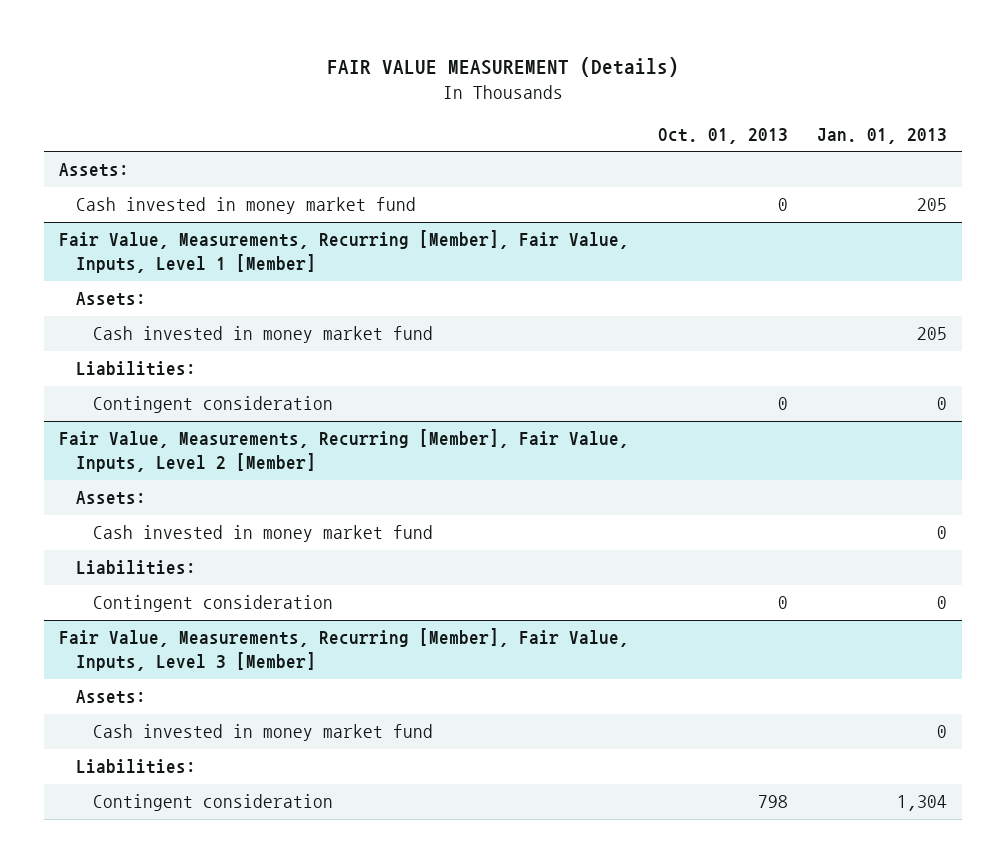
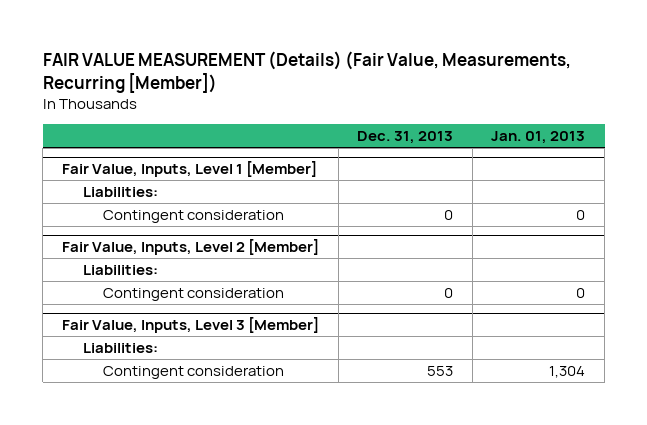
- FAIR VALUE MEASUREMENT (Details)
+ FAIR VALUE MEASUREMENT (Details) (Fair Value, Measurements, Recurring [Member])
- | Oct. 01, 2013 | Jan. 01, 2013
+ | Dec. 31, 2013 | Jan. 01, 2013
- Assets:
- Cash invested in money market fund | 0 | 205
- Fair Value, Measurements, Recurring [Member], Fair Value, Inputs, Level 1 [Member]
- Assets:
- Cash invested in money market fund | | 205
+ Fair Value, Inputs, Level 1 [Member]
- Fair Value, Measurements, Recurring [Member], Fair Value, Inputs, Level 2 [Member]
- Assets:
- Cash invested in money market fund | | 0
+ Fair Value, Inputs, Level 2 [Member]
- Fair Value, Measurements, Recurring [Member], Fair Value, Inputs, Level 3 [Member]
- Assets:
- Cash invested in money market fund | | 0
+ Fair Value, Inputs, Level 3 [Member]

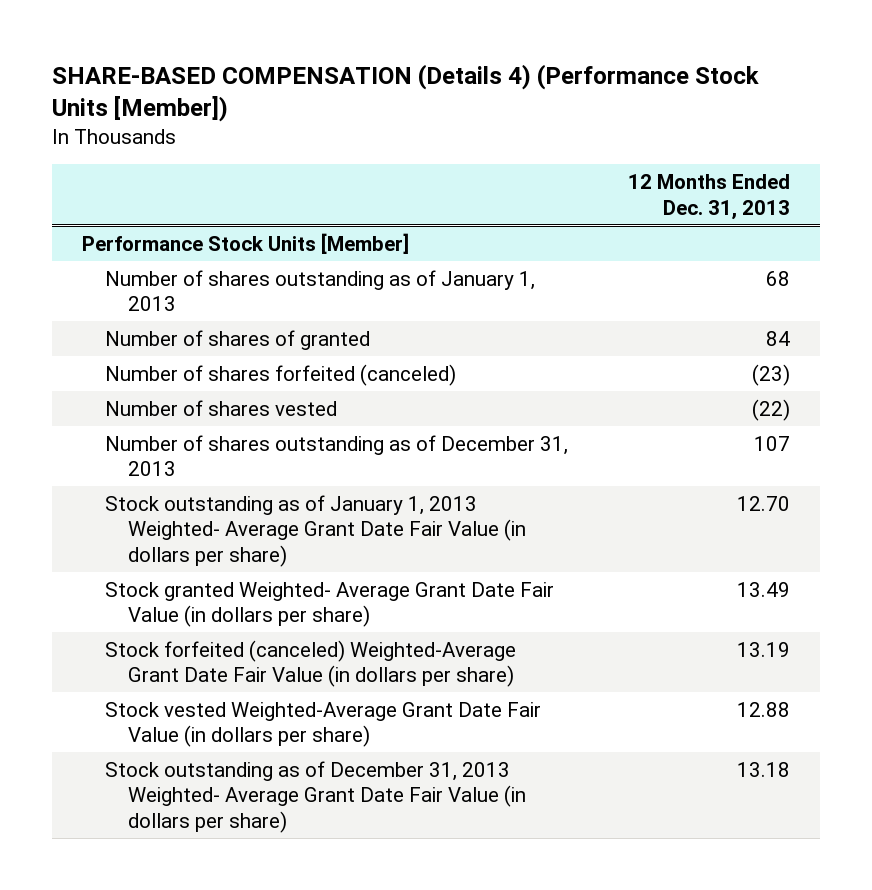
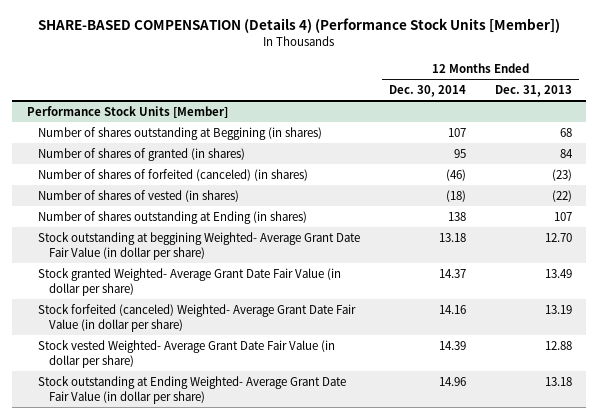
- | 12 Months Ended Dec. 31, 2013
+ | 12 Months Ended Dec. 30, 2014 | 12 Months Ended Dec. 31, 2013
@ Performance Stock Units [Member]
- Number of shares outstanding as of January 1, 2013 | 68
- Number of shares of granted | 84
- Number of shares forfeited (canceled) | (23)
- Number of shares vested | (22)
- Number of shares outstanding as of December 31, 2013 | 107
- Stock outstanding as of January 1, 2013 Weighted- Average Grant Date Fair Value (in dollars per share) | 12.70
- Stock granted Weighted- Average Grant Date Fair Value (in dollars per share) | 13.49
- Stock forfeited (canceled) Weighted-Average Grant Date Fair Value (in dollars per share) | 13.19
- Stock vested Weighted-Average Grant Date Fair Value (in dollars per share) | 12.88
- Stock outstanding as of December 31, 2013 Weighted- Average Grant Date Fair Value (in dollars per share) | 13.18
+ Number of shares outstanding at Beggining (in shares) | 107 | 68
+ Number of shares of granted (in shares) | 95 | 84
+ Number of shares of forfeited (canceled) (in shares) | (46) | (23)
+ Number of shares of vested (in shares) | (18) | (22)
+ Number of shares outstanding at Ending (in shares) | 138 | 107
+ Stock outstanding at beggining Weighted- Average Grant Date Fair Value (in dollar per share) | 13.18 | 12.70
+ Stock granted Weighted- Average Grant Date Fair Value (in dollar per share) | 14.37 | 13.49
+ Stock forfeited (canceled) Weighted- Average Grant Date Fair Value (in dollar per share) | 14.16 | 13.19
+ Stock vested Weighted- Average Grant Date Fair Value (in dollar per share) | 14.39 | 12.88
+ Stock outstanding at Ending Weighted- Average Grant Date Fair Value (in dollar per share) | 14.96 | 13.18

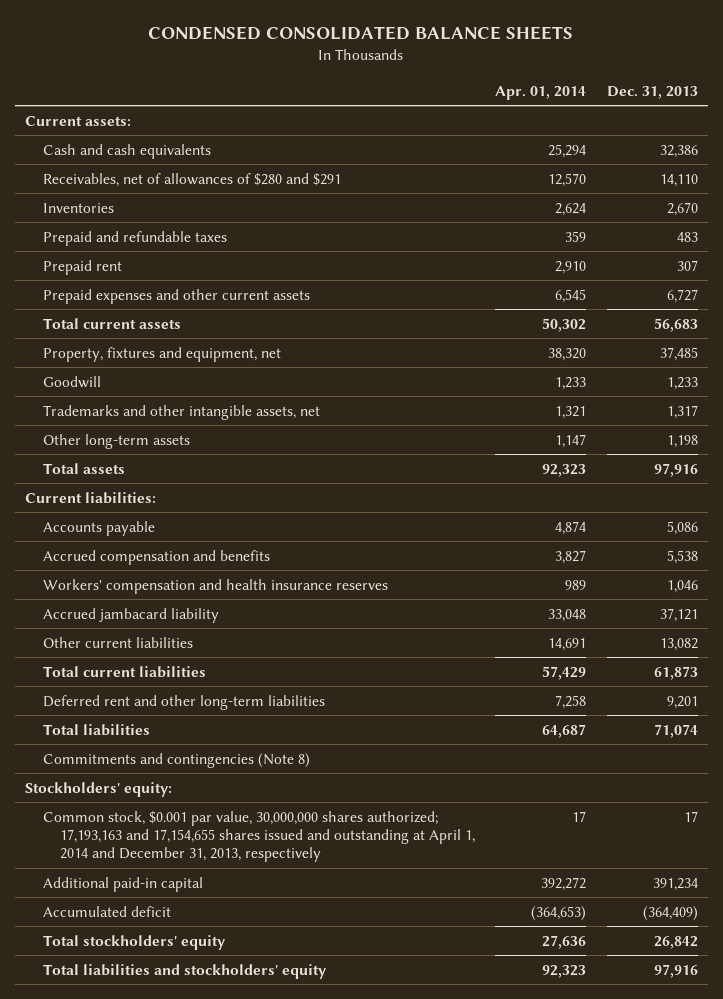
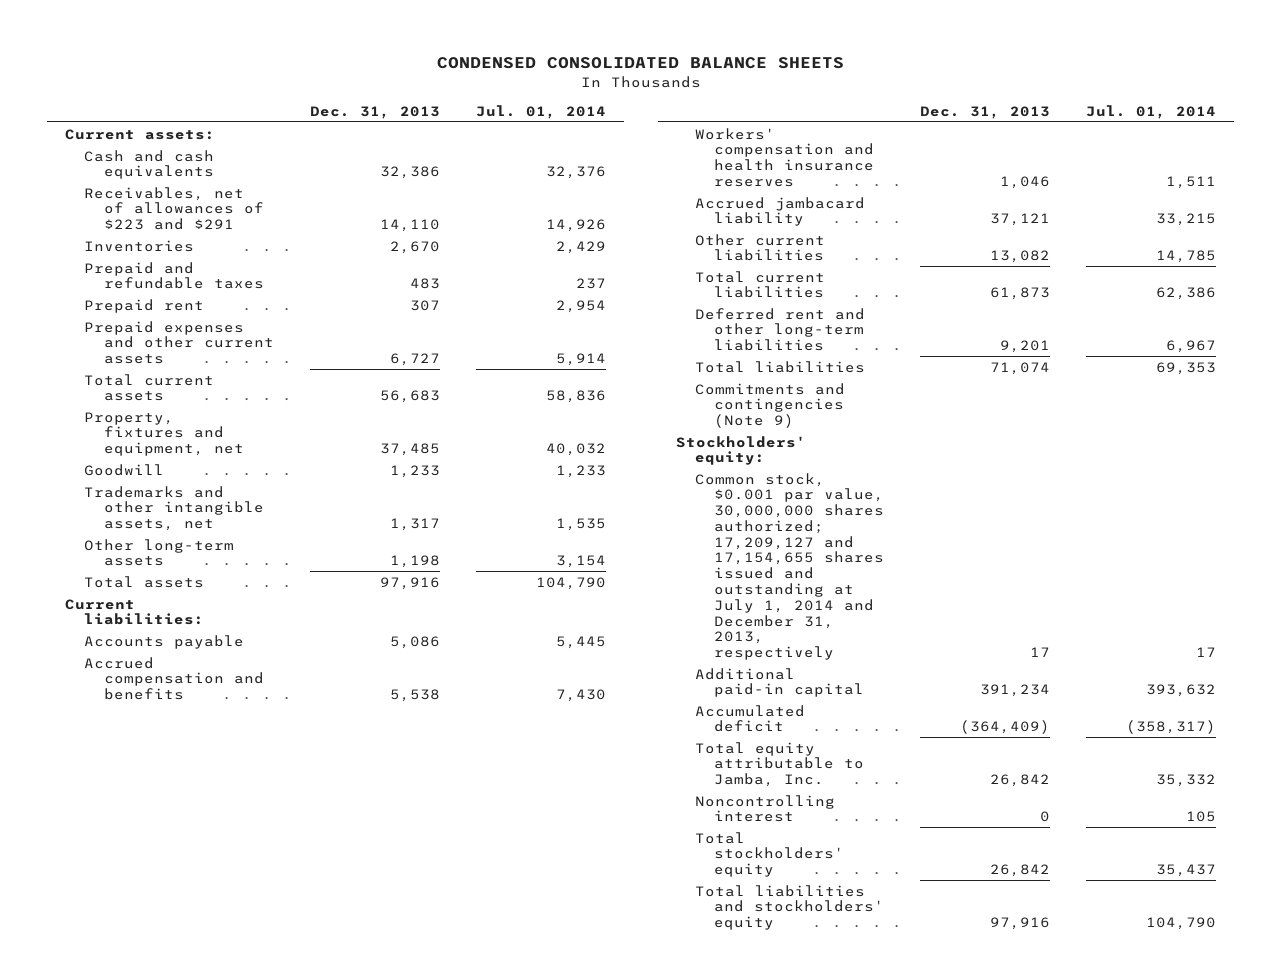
- | Apr. 01, 2014 | Dec. 31, 2013
+ | Dec. 31, 2013 | Jul. 01, 2014
- Receivables, net of allowances of $280 and $291 | 12,570 | 14,110
+ Receivables, net of allowances of $223 and $291 | 14,110 | 14,926
- Commitments and contingencies (Note 8)
+ Commitments and contingencies (Note 9)
- Common stock, $0.001 par value, 30,000,000 shares authorized; 17,193,163 and 17,154,655 shares issued and outstanding at April 1, 2014 and December 31, 2013, respectively | 17 | 17
+ Common stock, $0.001 par value, 30,000,000 shares authorized; 17,209,127 and 17,154,655 shares issued and outstanding at July 1, 2014 and December 31, 2013, respectively | 17 | 17
+ Total equity attributable to Jamba, Inc. | 26,842 | 35,332
+ Noncontrolling interest | 0 | 105

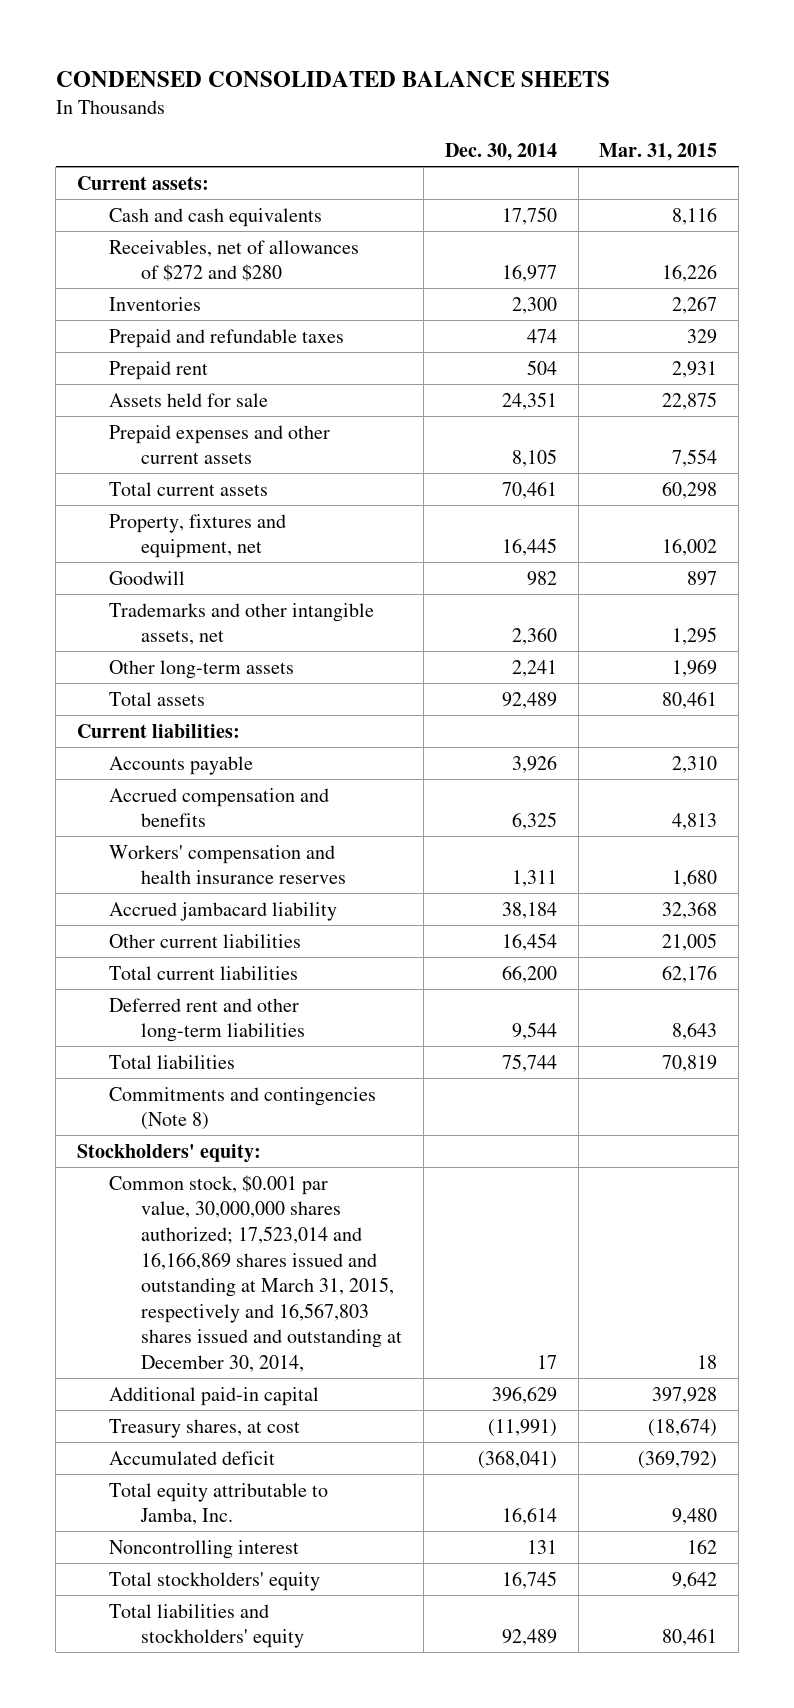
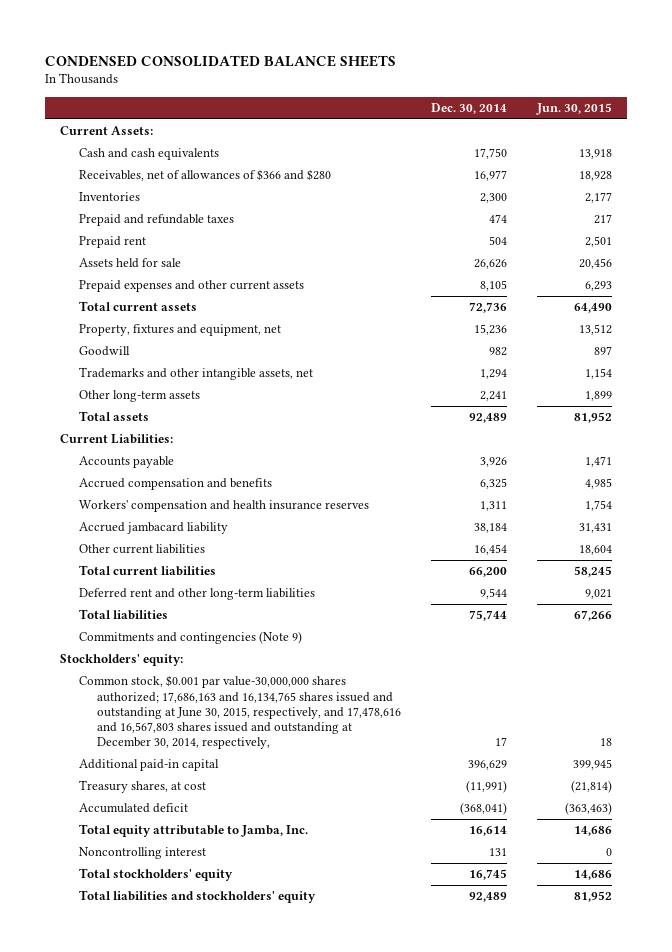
- | Dec. 30, 2014 | Mar. 31, 2015
+ | Dec. 30, 2014 | Jun. 30, 2015
- Current assets:
+ Current Assets:
- Receivables, net of allowances of $272 and $280 | 16,977 | 16,226
+ Receivables, net of allowances of $366 and $280 | 16,977 | 18,928
- Assets held for sale | 24,351 | 22,875
+ Assets held for sale | 26,626 | 20,456
- Total current assets | 70,461 | 60,298
- Property, fixtures and equipment, net | 16,445 | 16,002
+ Total current assets | 72,736 | 64,490
+ Property, fixtures and equipment, net | 15,236 | 13,512
- Trademarks and other intangible assets, net | 2,360 | 1,295
+ Trademarks and other intangible assets, net | 1,294 | 1,154
- Current liabilities:
+ Current Liabilities:
- Commitments and contingencies (Note 8)
+ Commitments and contingencies (Note 9)
- Common stock, $0.001 par value, 30,000,000 shares authorized; 17,523,014 and 16,166,869 shares issued and outstanding at March 31, 2015, respectively and 16,567,803 shares issued and outstanding at December 30, 2014, | 17 | 18
+ Common stock, $0.001 par value-30,000,000 shares authorized; 17,686,163 and 16,134,765 shares issued and outstanding at June 30, 2015, respectively, and 17,478,616 and 16,567,803 shares issued and outstanding at December 30, 2014, respectively, | 17 | 18

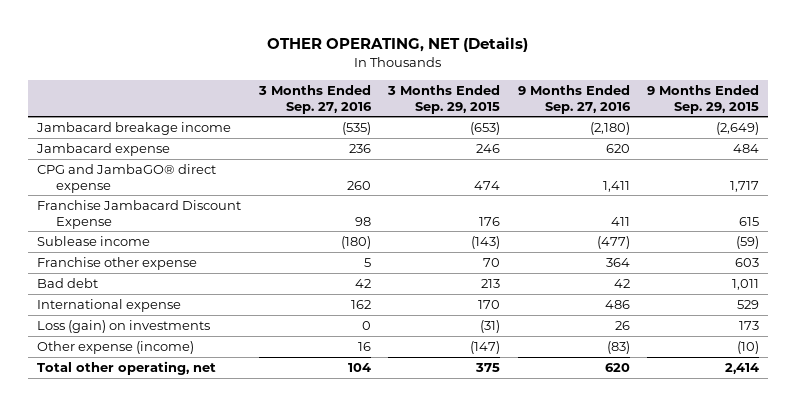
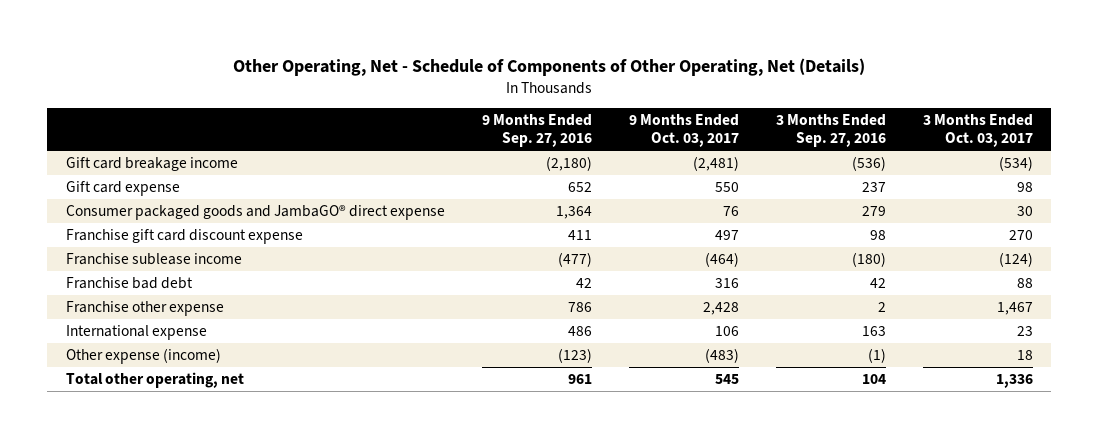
- OTHER OPERATING, NET (Details)
+ Other Operating, Net - Schedule of Components of Other Operating, Net (Details)
- | 3 Months Ended Sep. 27, 2016 | 3 Months Ended Sep. 29, 2015 | 9 Months Ended Sep. 27, 2016 | 9 Months Ended Sep. 29, 2015
+ | 9 Months Ended Sep. 27, 2016 | 9 Months Ended Oct. 03, 2017 | 3 Months Ended Sep. 27, 2016 | 3 Months Ended Oct. 03, 2017
- Jambacard breakage income | (535) | (653) | (2,180) | (2,649)
- Jambacard expense | 236 | 246 | 620 | 484
- CPG and JambaGO® direct expense | 260 | 474 | 1,411 | 1,717
- Franchise Jambacard Discount Expense | 98 | 176 | 411 | 615
- Sublease income | (180) | (143) | (477) | (59)
- Franchise other expense | 5 | 70 | 364 | 603
- Bad debt | 42 | 213 | 42 | 1,011
- International expense | 162 | 170 | 486 | 529
- Loss (gain) on investments | 0 | (31) | 26 | 173
- Other expense (income) | 16 | (147) | (83) | (10)
- Total other operating, net | 104 | 375 | 620 | 2,414
+ Gift card breakage income | (2,180) | (2,481) | (536) | (534)
+ Gift card expense | 652 | 550 | 237 | 98
+ Consumer packaged goods and JambaGO® direct expense | 1,364 | 76 | 279 | 30
+ Franchise gift card discount expense | 411 | 497 | 98 | 270
+ Franchise sublease income | (477) | (464) | (180) | (124)
+ Franchise bad debt | 42 | 316 | 42 | 88
+ Franchise other expense | 786 | 2,428 | 2 | 1,467
+ International expense | 486 | 106 | 163 | 23
+ Other expense (income) | (123) | (483) | (1) | 18
+ Total other operating, net | 961 | 545 | 104 | 1,336

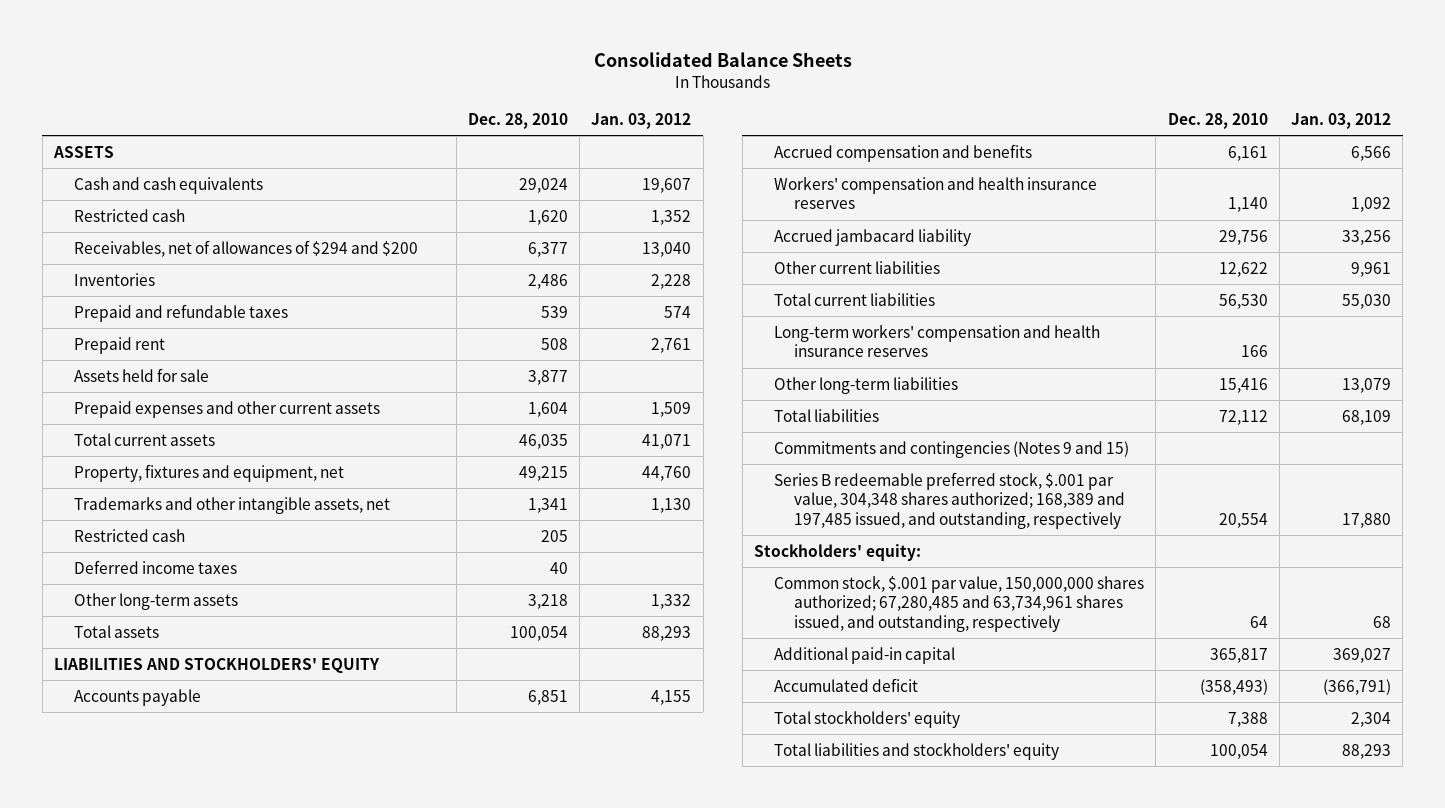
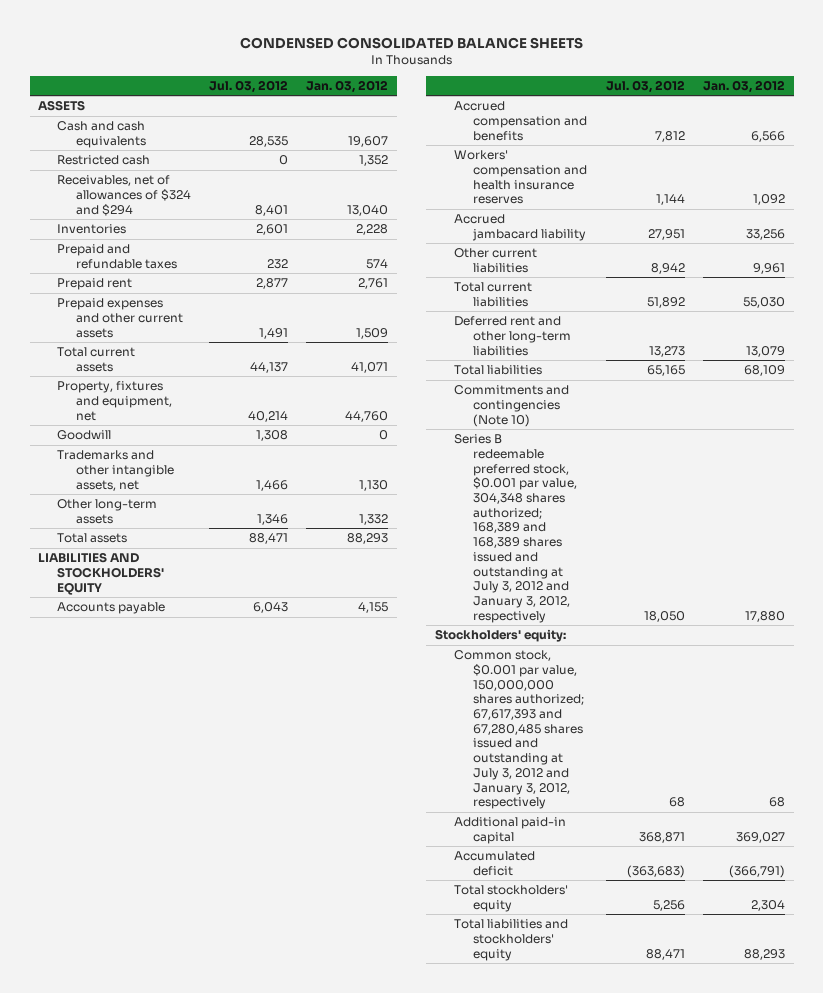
- Consolidated Balance Sheets
+ CONDENSED CONSOLIDATED BALANCE SHEETS
- | Dec. 28, 2010 | Jan. 03, 2012
+ | Jul. 03, 2012 | Jan. 03, 2012
- Receivables, net of allowances of $294 and $200 | 6,377 | 13,040
+ Receivables, net of allowances of $324 and $294 | 8,401 | 13,040
- Assets held for sale | 3,877 |
+ Goodwill | 1,308 | 0
- Restricted cash | 205 |
- Deferred income taxes | 40 |
- Long-term workers' compensation and health insurance reserves | 166 |
- Other long-term liabilities | 15,416 | 13,079
+ Deferred rent and other long-term liabilities | 13,273 | 13,079
- Commitments and contingencies (Notes 9 and 15)
- Series B redeemable preferred stock, $.001 par value, 304,348 shares authorized; 168,389 and 197,485 issued, and outstanding, respectively | 20,554 | 17,880
+ Commitments and contingencies (Note 10)
+ Series B redeemable preferred stock, $0.001 par value, 304,348 shares authorized; 168,389 and 168,389 shares issued and outstanding at July 3, 2012 and January 3, 2012, respectively | 18,050 | 17,880
- Common stock, $.001 par value, 150,000,000 shares authorized; 67,280,485 and 63,734,961 shares issued, and outstanding, respectively | 64 | 68
+ Common stock, $0.001 par value, 150,000,000 shares authorized; 67,617,393 and 67,280,485 shares issued and outstanding at July 3, 2012 and January 3, 2012, respectively | 68 | 68

